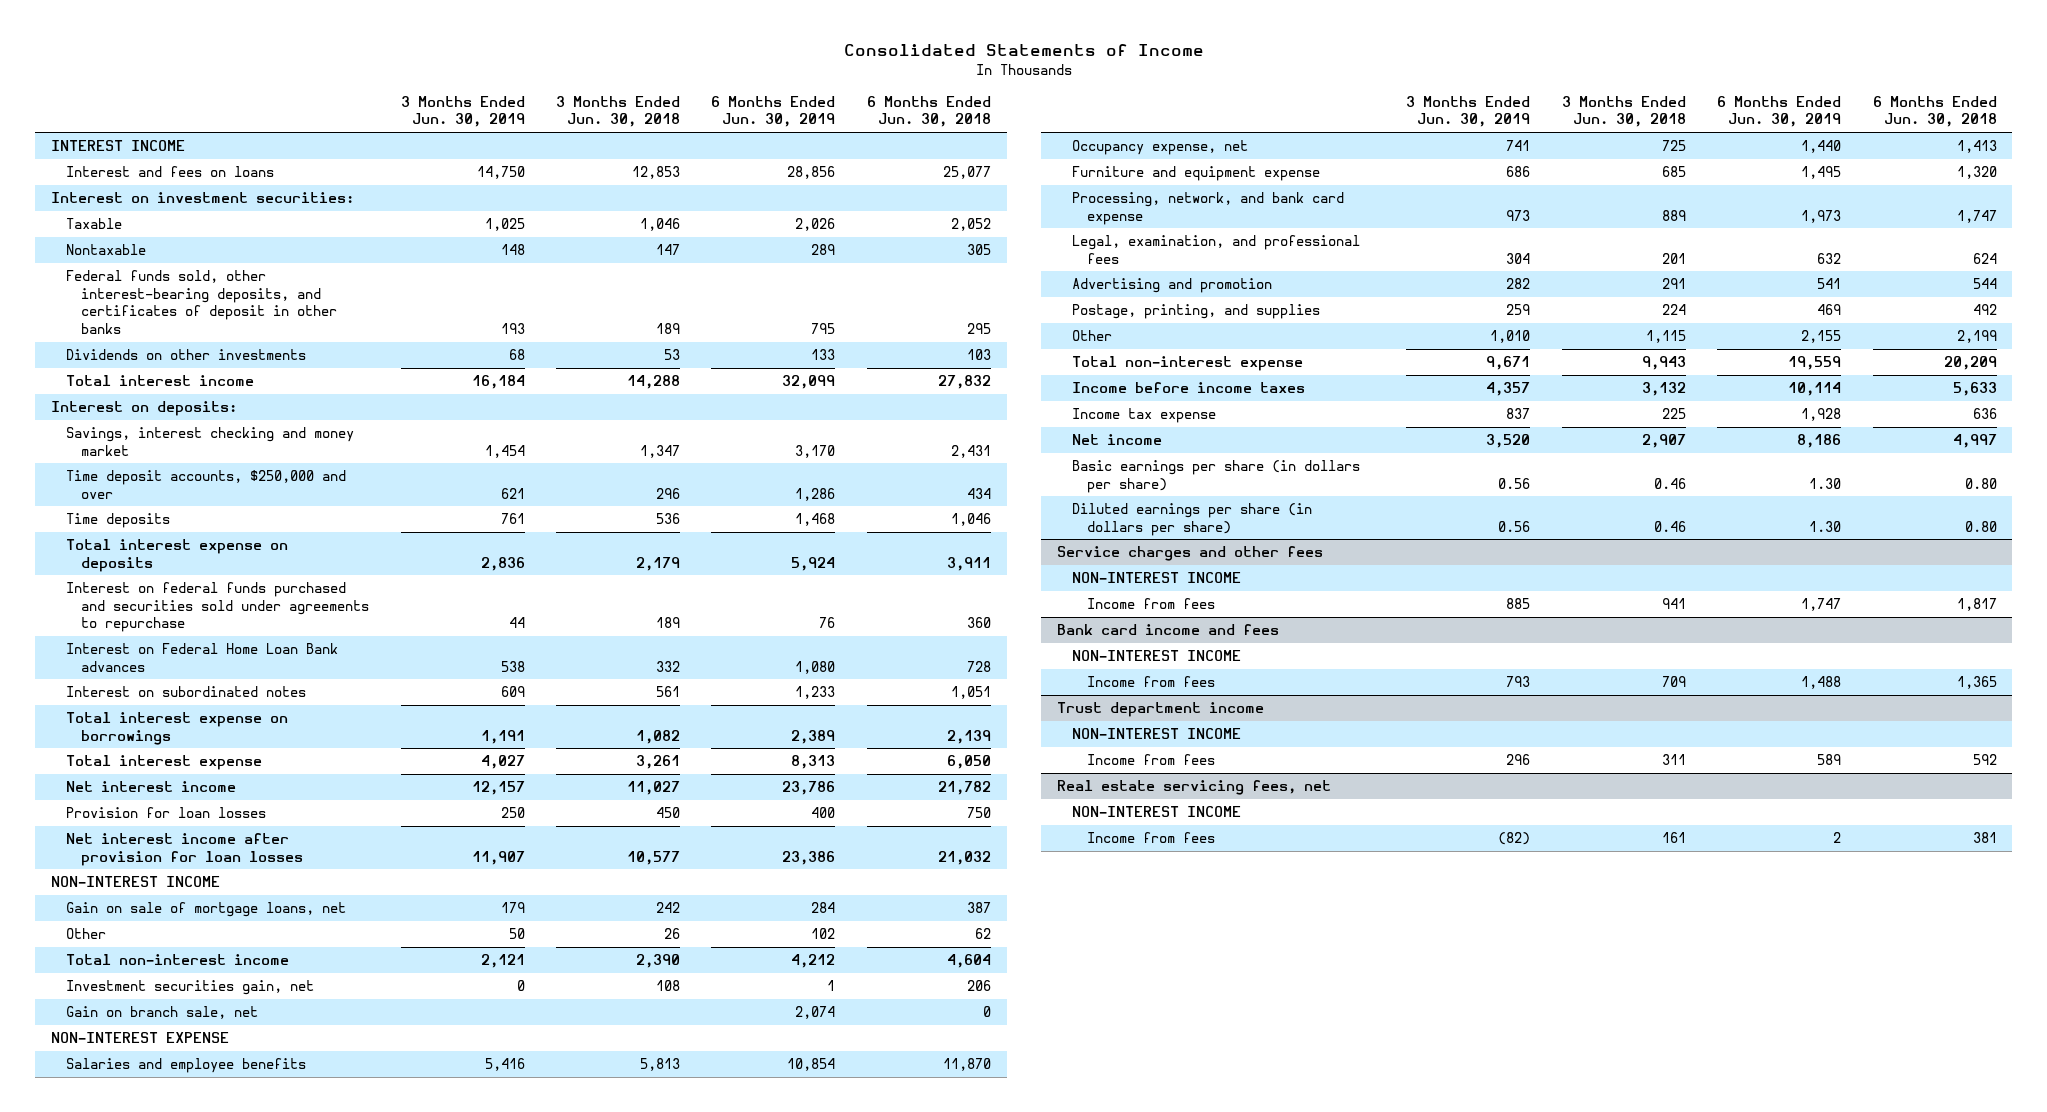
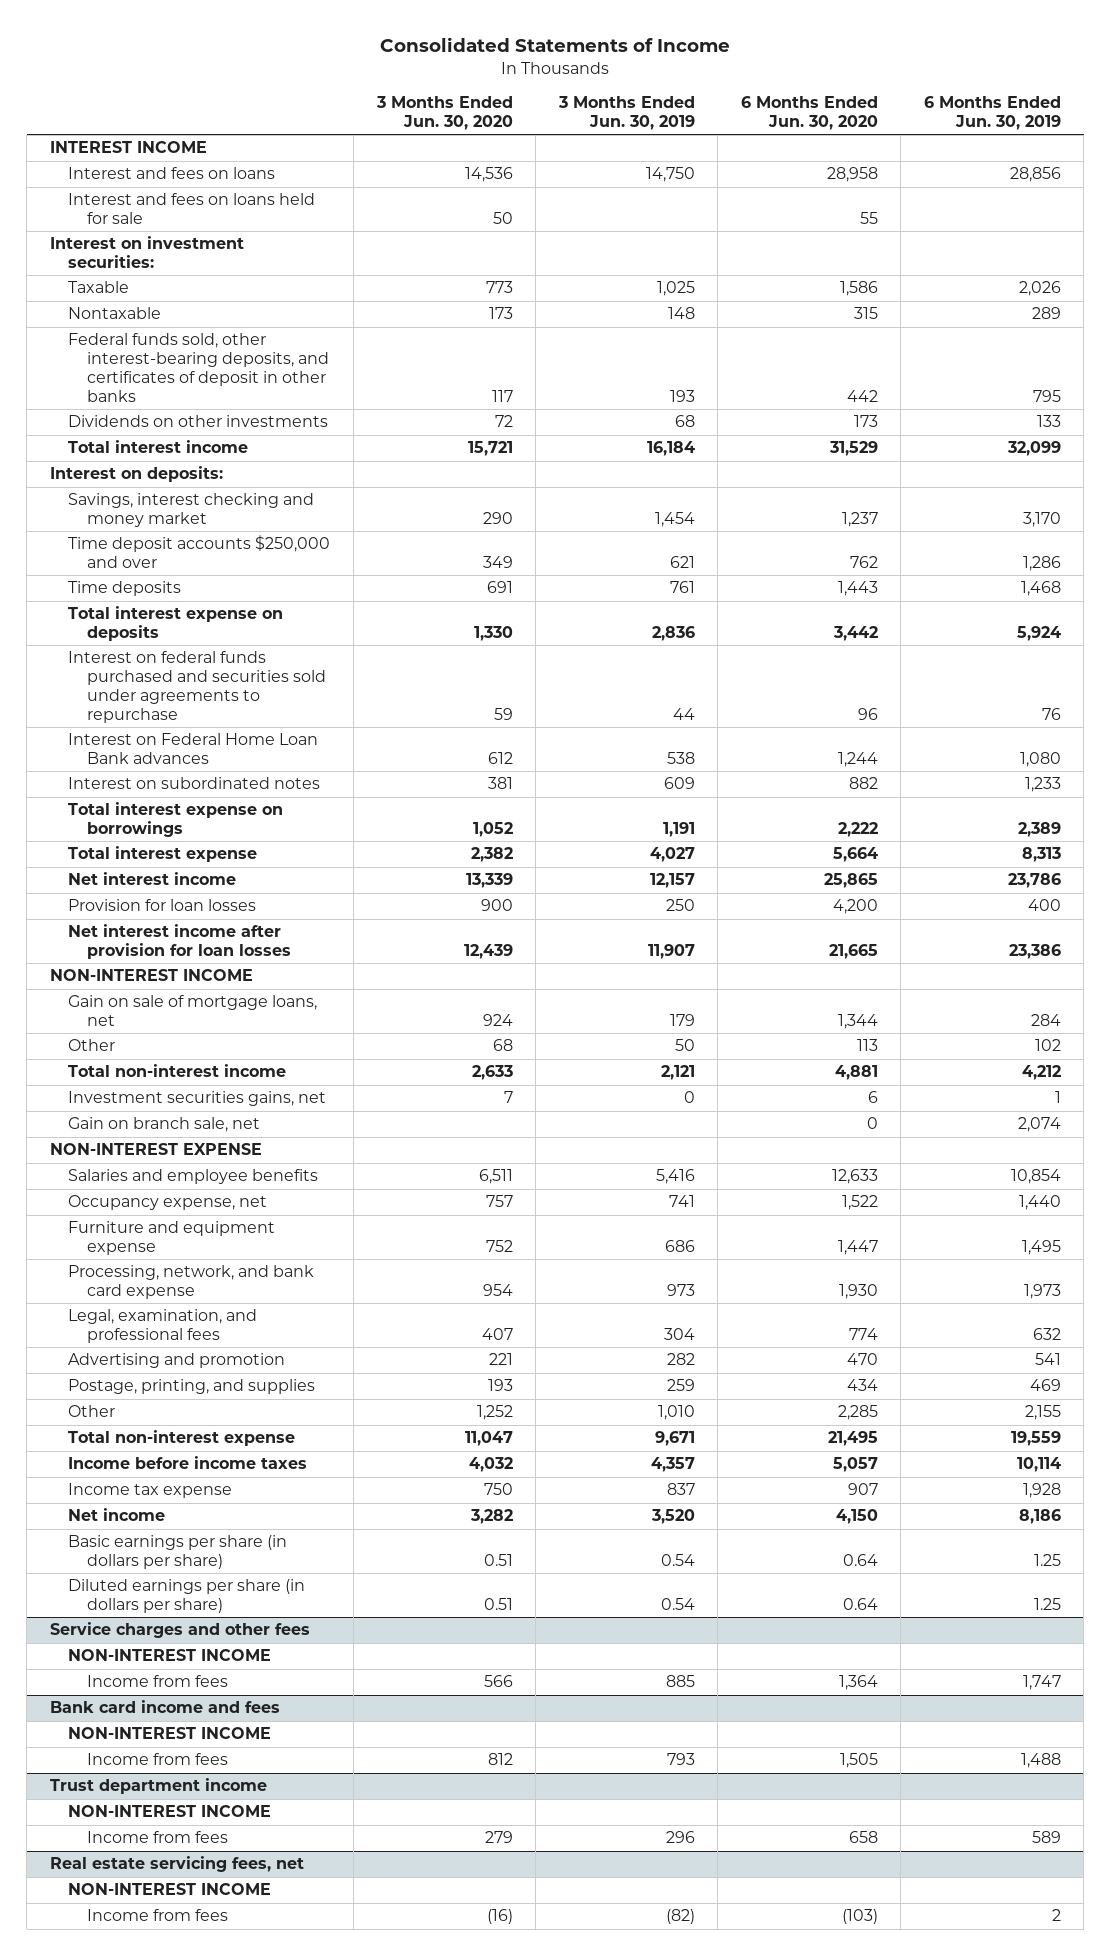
- | 3 Months Ended Jun. 30, 2019 | 3 Months Ended Jun. 30, 2018 | 6 Months Ended Jun. 30, 2019 | 6 Months Ended Jun. 30, 2018
+ | 3 Months Ended Jun. 30, 2020 | 3 Months Ended Jun. 30, 2019 | 6 Months Ended Jun. 30, 2020 | 6 Months Ended Jun. 30, 2019
+ Interest and fees on loans held for sale | 50 | | 55 |
- Time deposit accounts, $250,000 and over | 621 | 296 | 1,286 | 434
+ Time deposit accounts $250,000 and over | 349 | 621 | 762 | 1,286
- Investment securities gain, net | 0 | 108 | 1 | 206
+ Investment securities gains, net | 7 | 0 | 6 | 1
- Basic earnings per share (in dollars per share) | 0.56 | 0.46 | 1.30 | 0.80
- Diluted earnings per share (in dollars per share) | 0.56 | 0.46 | 1.30 | 0.80
+ Basic earnings per share (in dollars per share) | 0.51 | 0.54 | 0.64 | 1.25
+ Diluted earnings per share (in dollars per share) | 0.51 | 0.54 | 0.64 | 1.25

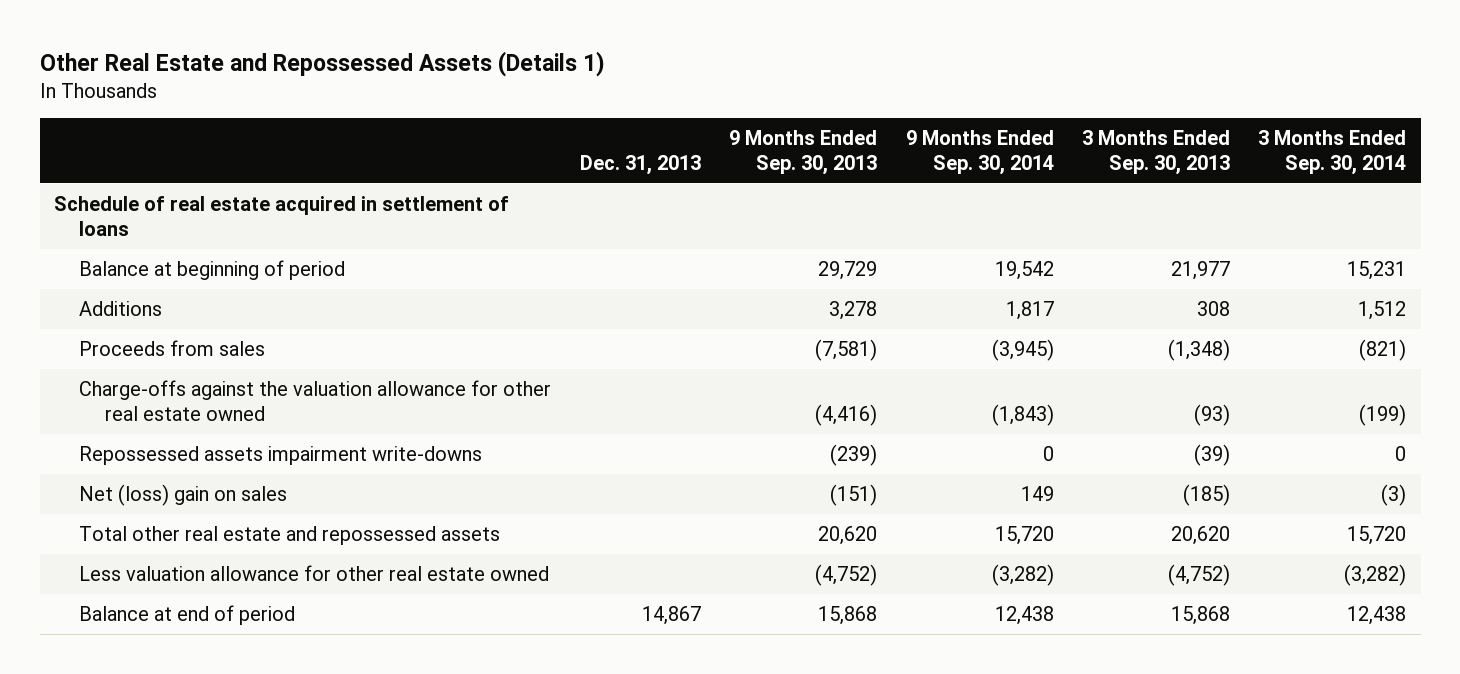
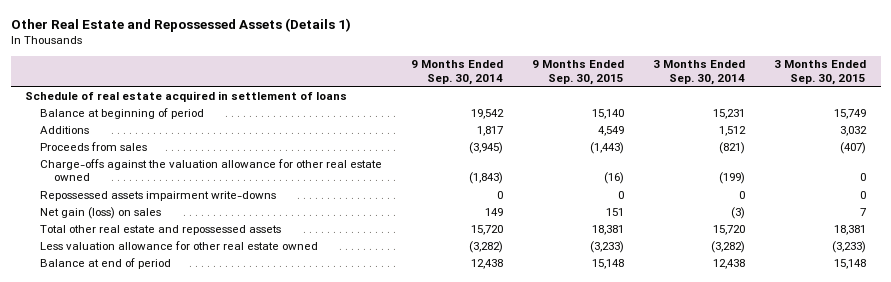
- | Dec. 31, 2013 | 9 Months Ended Sep. 30, 2013 | 9 Months Ended Sep. 30, 2014 | 3 Months Ended Sep. 30, 2013 | 3 Months Ended Sep. 30, 2014
+ | 9 Months Ended Sep. 30, 2014 | 9 Months Ended Sep. 30, 2015 | 3 Months Ended Sep. 30, 2014 | 3 Months Ended Sep. 30, 2015
- Net (loss) gain on sales | | (151) | 149 | (185) | (3)
+ Net gain (loss) on sales | 149 | 151 | (3) | 7

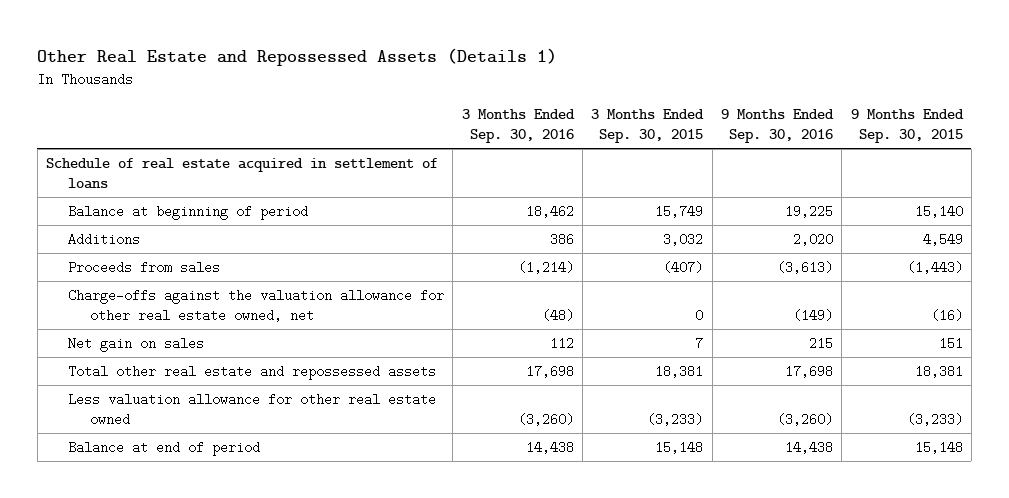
- | 9 Months Ended Sep. 30, 2014 | 9 Months Ended Sep. 30, 2015 | 3 Months Ended Sep. 30, 2014 | 3 Months Ended Sep. 30, 2015
+ | 3 Months Ended Sep. 30, 2016 | 3 Months Ended Sep. 30, 2015 | 9 Months Ended Sep. 30, 2016 | 9 Months Ended Sep. 30, 2015
- Charge-offs against the valuation allowance for other real estate owned | (1,843) | (16) | (199) | 0
- Repossessed assets impairment write-downs | 0 | 0 | 0 | 0
- Net gain (loss) on sales | 149 | 151 | (3) | 7
+ Charge-offs against the valuation allowance for other real estate owned, net | (48) | 0 | (149) | (16)
+ Net gain on sales | 112 | 7 | 215 | 151

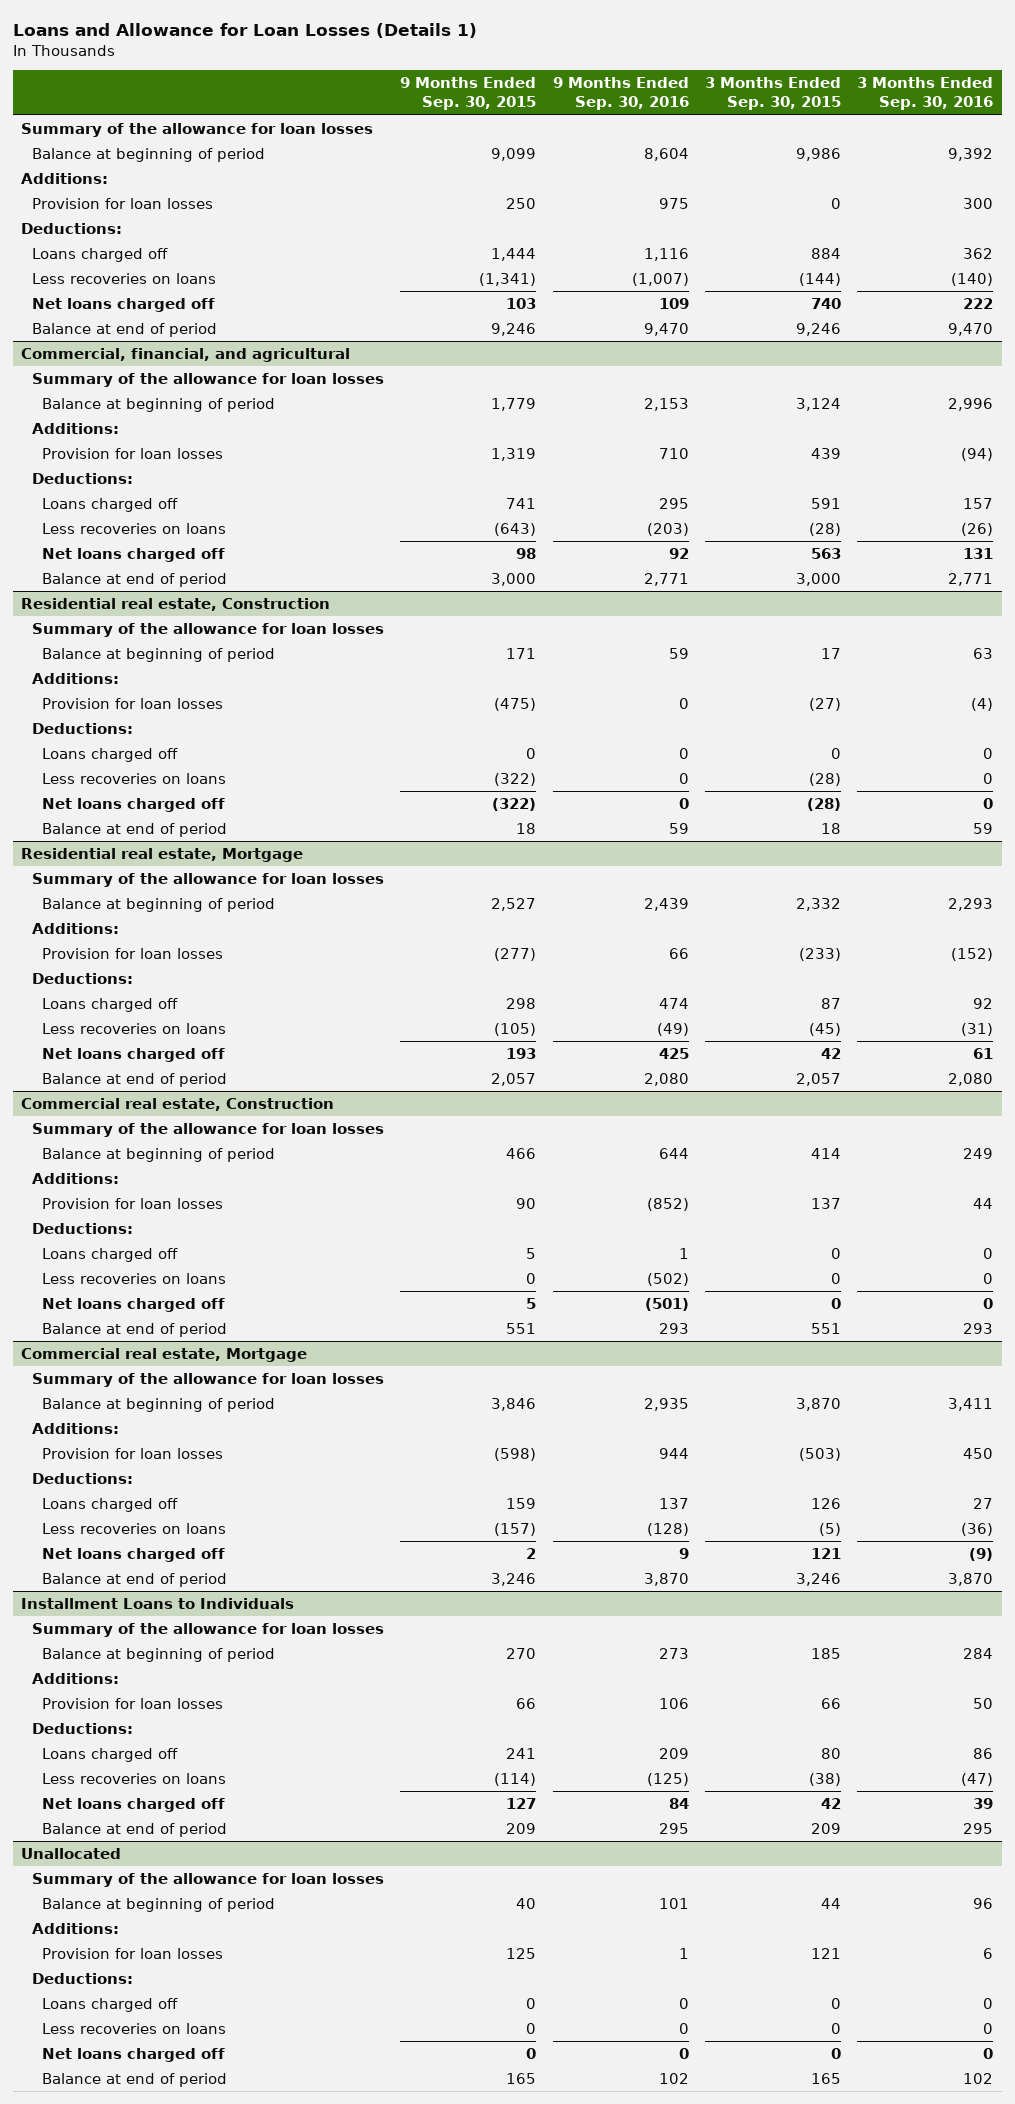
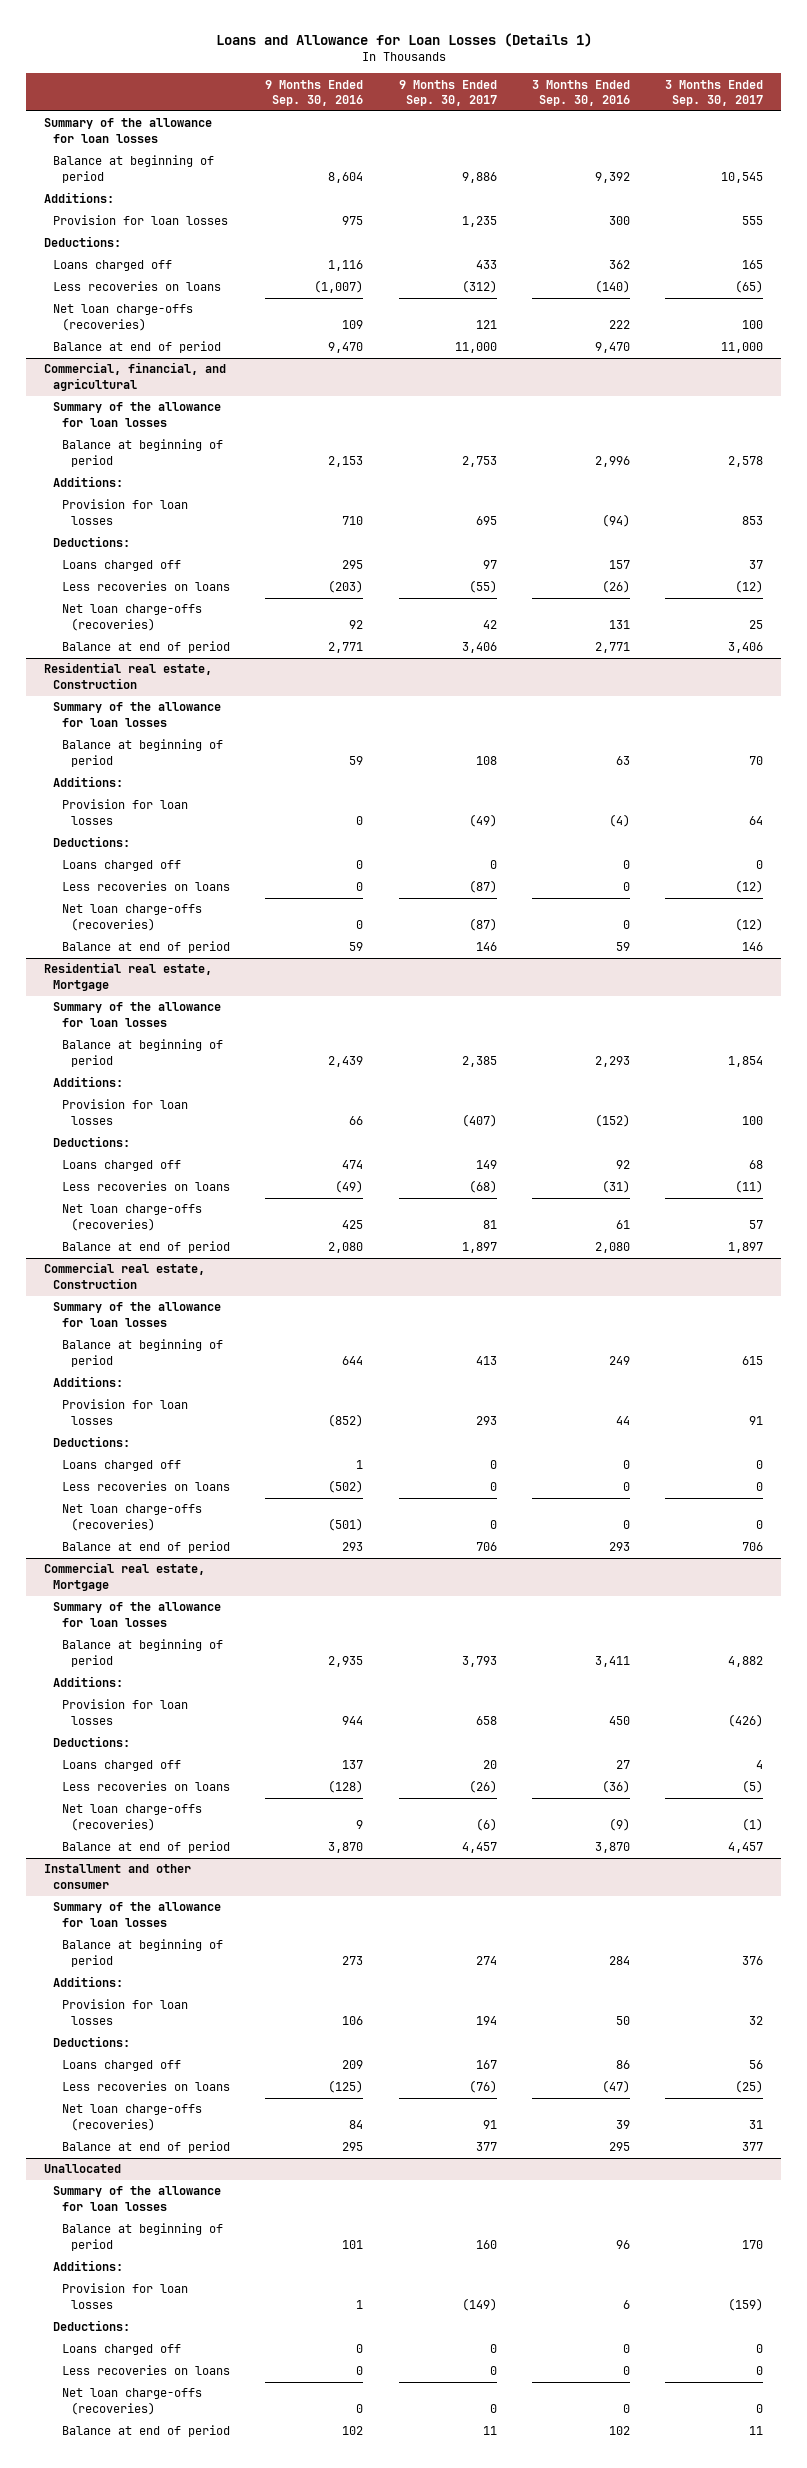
- | 9 Months Ended Sep. 30, 2015 | 9 Months Ended Sep. 30, 2016 | 3 Months Ended Sep. 30, 2015 | 3 Months Ended Sep. 30, 2016
+ | 9 Months Ended Sep. 30, 2016 | 9 Months Ended Sep. 30, 2017 | 3 Months Ended Sep. 30, 2016 | 3 Months Ended Sep. 30, 2017
- Net loans charged off | 103 | 109 | 740 | 222
+ Net loan charge-offs (recoveries) | 109 | 121 | 222 | 100
@ Commercial, financial, and agricultural
- Net loans charged off | 98 | 92 | 563 | 131
+ Net loan charge-offs (recoveries) | 92 | 42 | 131 | 25
@ Residential real estate, Construction
- Net loans charged off | (322) | 0 | (28) | 0
+ Net loan charge-offs (recoveries) | 0 | (87) | 0 | (12)
@ Residential real estate, Mortgage
- Net loans charged off | 193 | 425 | 42 | 61
+ Net loan charge-offs (recoveries) | 425 | 81 | 61 | 57
@ Commercial real estate, Construction
- Net loans charged off | 5 | (501) | 0 | 0
+ Net loan charge-offs (recoveries) | (501) | 0 | 0 | 0
@ Commercial real estate, Mortgage
- Net loans charged off | 2 | 9 | 121 | (9)
+ Net loan charge-offs (recoveries) | 9 | (6) | (9) | (1)
- Installment Loans to Individuals
+ Installment and other consumer
- Net loans charged off | 127 | 84 | 42 | 39
+ Net loan charge-offs (recoveries) | 84 | 91 | 39 | 31
@ Unallocated
- Net loans charged off | 0 | 0 | 0 | 0
+ Net loan charge-offs (recoveries) | 0 | 0 | 0 | 0

